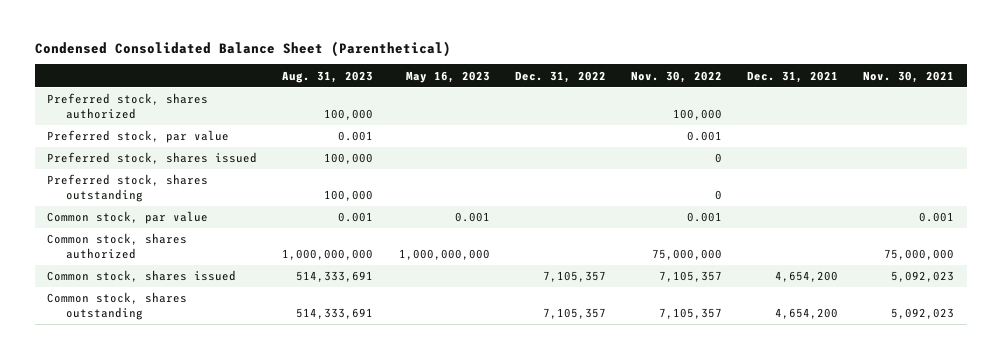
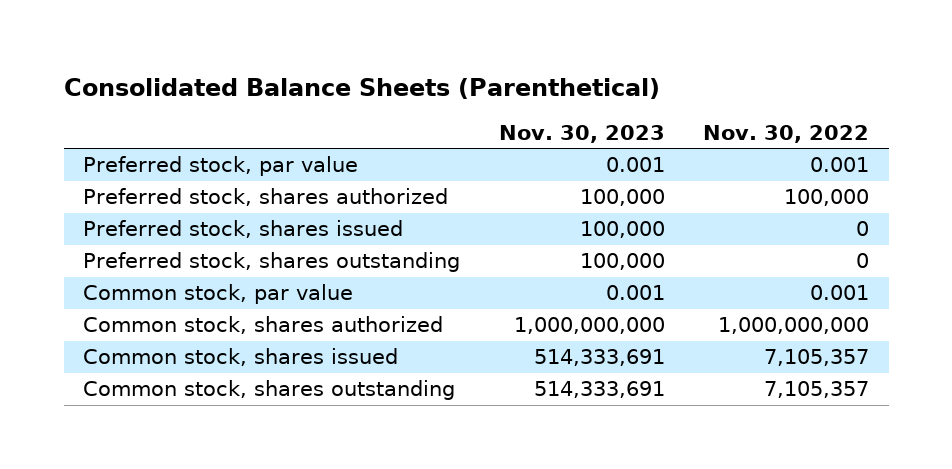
- Condensed Consolidated Balance Sheet (Parenthetical)
+ Consolidated Balance Sheets (Parenthetical)
- | Aug. 31, 2023 | May 16, 2023 | Dec. 31, 2022 | Nov. 30, 2022 | Dec. 31, 2021 | Nov. 30, 2021
+ | Nov. 30, 2023 | Nov. 30, 2022
moved down: Preferred stock, shares authorized | 100,000 | 100,000
- Common stock, shares authorized | 1,000,000,000 | 1,000,000,000 | | 75,000,000 | | 75,000,000
+ Common stock, shares authorized | 1,000,000,000 | 1,000,000,000

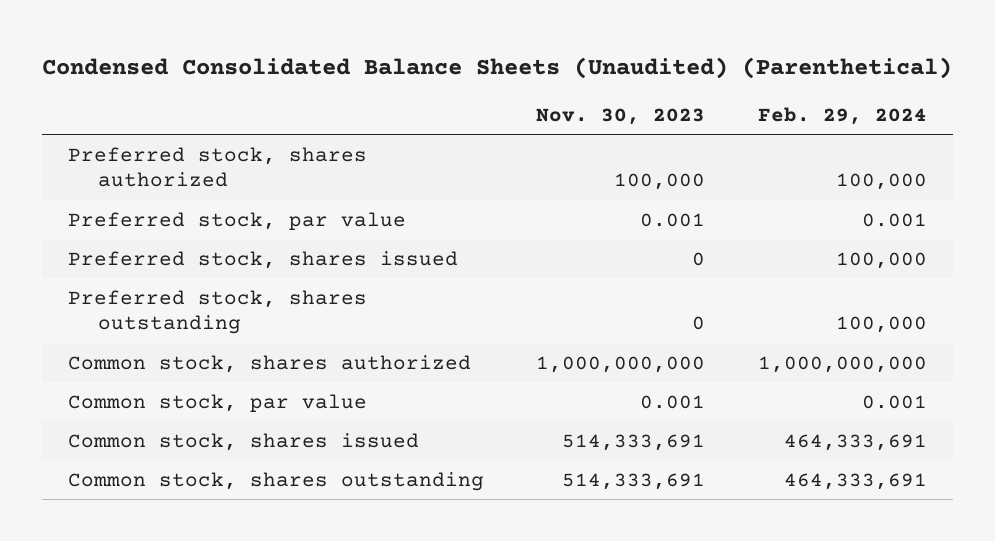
- Consolidated Balance Sheets (Parenthetical)
+ Condensed Consolidated Balance Sheets (Unaudited) (Parenthetical)
- | Nov. 30, 2023 | Nov. 30, 2022
+ | Nov. 30, 2023 | Feb. 29, 2024
- Preferred stock, shares issued | 100,000 | 0
- Preferred stock, shares outstanding | 100,000 | 0
moved down: Preferred stock, par value | 0.001 | 0.001
+ Preferred stock, shares issued | 0 | 100,000
+ Preferred stock, shares outstanding | 0 | 100,000
moved down: Common stock, par value | 0.001 | 0.001

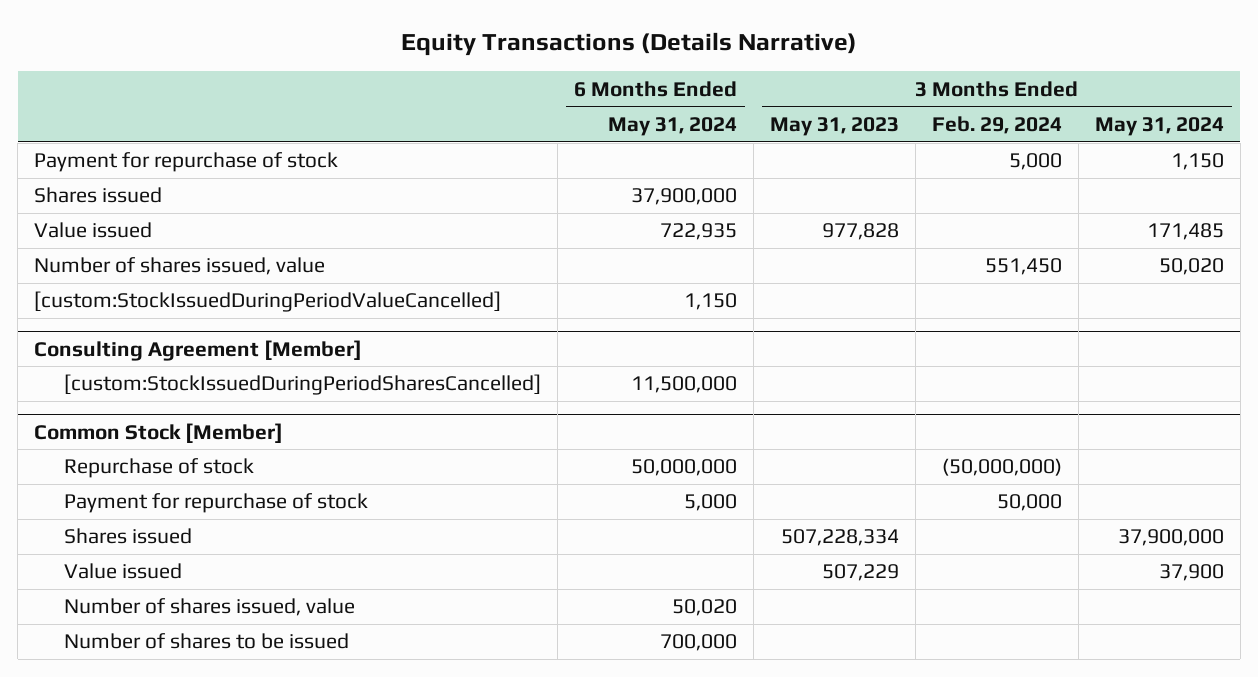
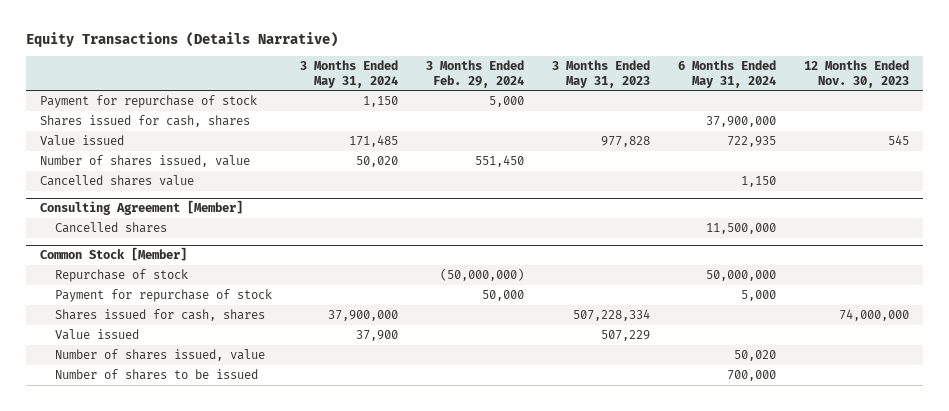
- | 6 Months Ended May 31, 2024 | 3 Months Ended May 31, 2023 | 3 Months Ended Feb. 29, 2024 | 3 Months Ended May 31, 2024
+ | 3 Months Ended May 31, 2024 | 3 Months Ended Feb. 29, 2024 | 3 Months Ended May 31, 2023 | 6 Months Ended May 31, 2024 | 12 Months Ended Nov. 30, 2023
- Shares issued | 37,900,000 | | |
+ Shares issued for cash, shares | | | | 37,900,000 |
- [custom:StockIssuedDuringPeriodValueCancelled] | 1,150 | | |
+ Cancelled shares value | | | | 1,150 |
@ Consulting Agreement [Member]
- [custom:StockIssuedDuringPeriodSharesCancelled] | 11,500,000 | | |
+ Cancelled shares | | | | 11,500,000 |
@ Common Stock [Member]
- Shares issued | | 507,228,334 | | 37,900,000
+ Shares issued for cash, shares | 37,900,000 | | 507,228,334 | | 74,000,000

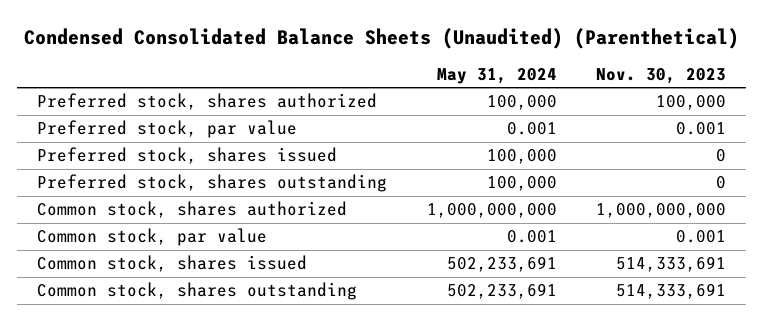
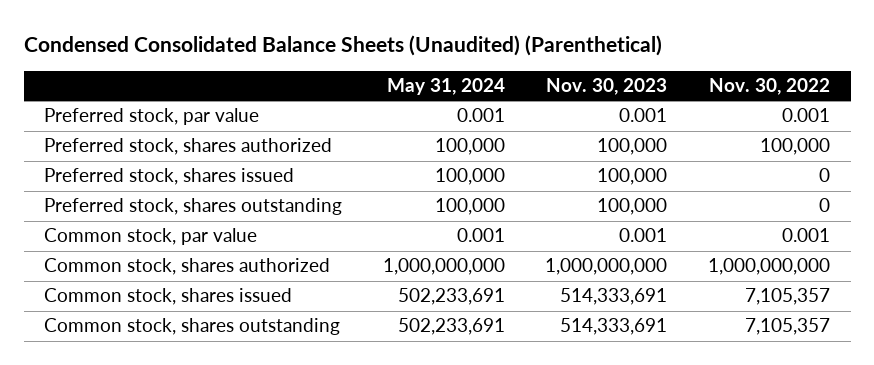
- | May 31, 2024 | Nov. 30, 2023
+ | May 31, 2024 | Nov. 30, 2023 | Nov. 30, 2022
- Preferred stock, shares issued | 100,000 | 0
- Preferred stock, shares outstanding | 100,000 | 0
moved down: Preferred stock, shares authorized | 100,000 | 100,000 | 100,000
+ Preferred stock, shares issued | 100,000 | 100,000 | 0
+ Preferred stock, shares outstanding | 100,000 | 100,000 | 0
moved down: Common stock, shares authorized | 1,000,000,000 | 1,000,000,000 | 1,000,000,000

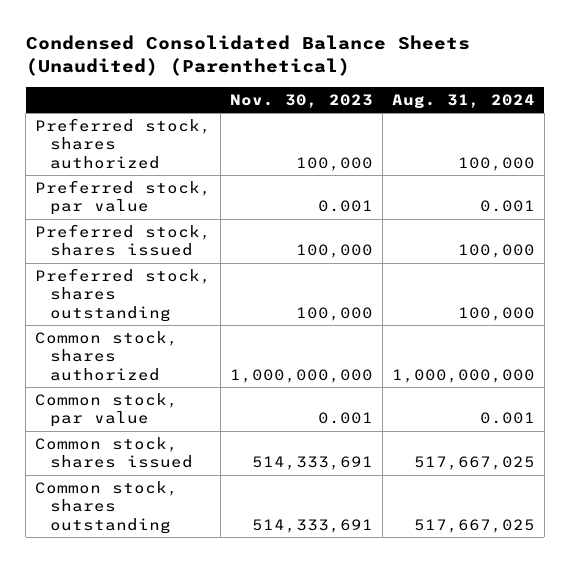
- | May 31, 2024 | Nov. 30, 2023 | Nov. 30, 2022
+ | Nov. 30, 2023 | Aug. 31, 2024
moved down: Preferred stock, par value | 0.001 | 0.001
moved down: Common stock, par value | 0.001 | 0.001

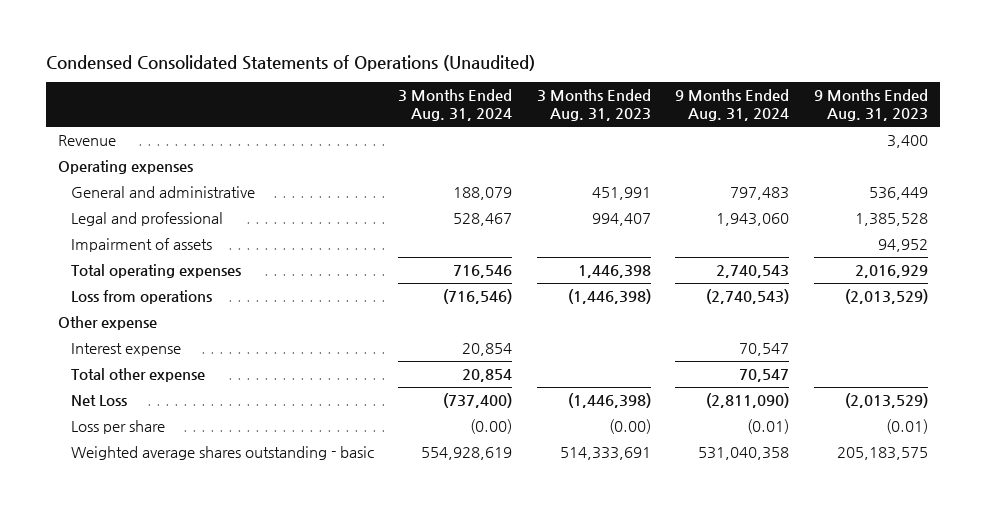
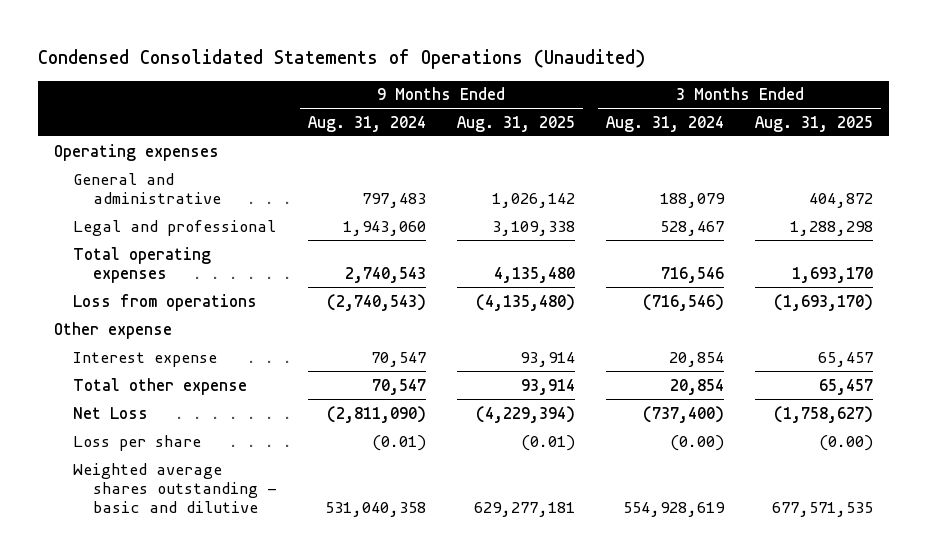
- | 3 Months Ended Aug. 31, 2024 | 3 Months Ended Aug. 31, 2023 | 9 Months Ended Aug. 31, 2024 | 9 Months Ended Aug. 31, 2023
+ | 9 Months Ended Aug. 31, 2024 | 9 Months Ended Aug. 31, 2025 | 3 Months Ended Aug. 31, 2024 | 3 Months Ended Aug. 31, 2025
- Revenue | | | | 3,400
- Impairment of assets | | | | 94,952
- Weighted average shares outstanding - basic | 554,928,619 | 514,333,691 | 531,040,358 | 205,183,575
+ Weighted average shares outstanding - basic and dilutive | 531,040,358 | 629,277,181 | 554,928,619 | 677,571,535

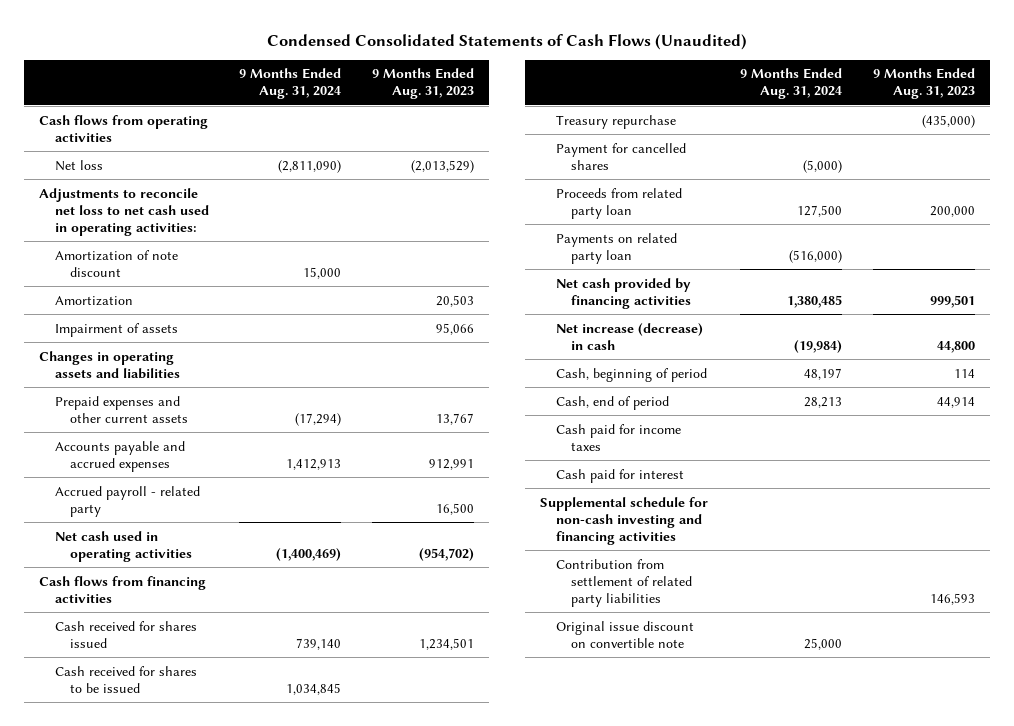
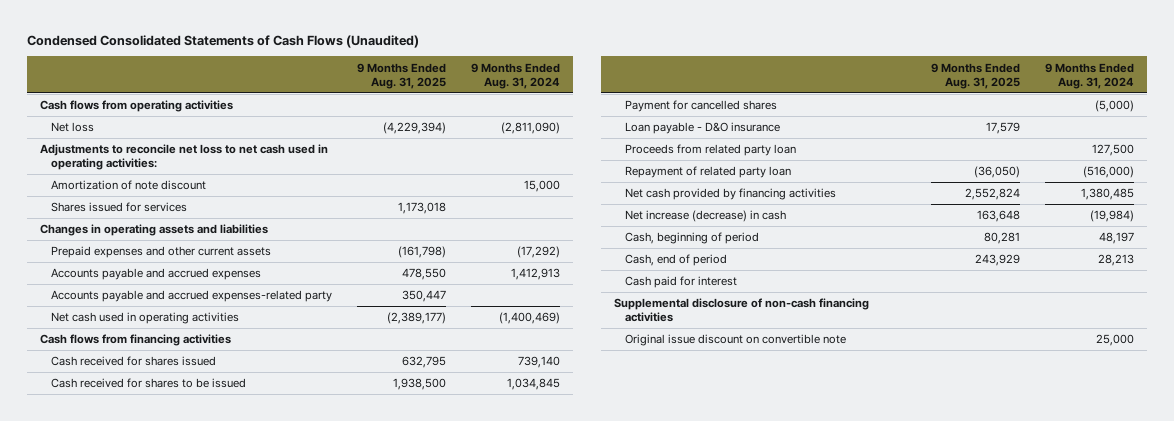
- | 9 Months Ended Aug. 31, 2024 | 9 Months Ended Aug. 31, 2023
+ | 9 Months Ended Aug. 31, 2025 | 9 Months Ended Aug. 31, 2024
- Amortization | | 20,503
- Impairment of assets | | 95,066
+ Shares issued for services | 1,173,018 |
- Prepaid expenses and other current assets | (17,294) | 13,767
+ Prepaid expenses and other current assets | (161,798) | (17,292)
- Accrued payroll - related party | | 16,500
+ Accounts payable and accrued expenses-related party | 350,447 |
- Treasury repurchase | | (435,000)
+ Loan payable - D&O insurance | 17,579 |
- Payments on related party loan | (516,000) |
+ Repayment of related party loan | (36,050) | (516,000)
- Cash paid for income taxes
- Supplemental schedule for non-cash investing and financing activities
- Contribution from settlement of related party liabilities | | 146,593
+ Supplemental disclosure of non-cash financing activities

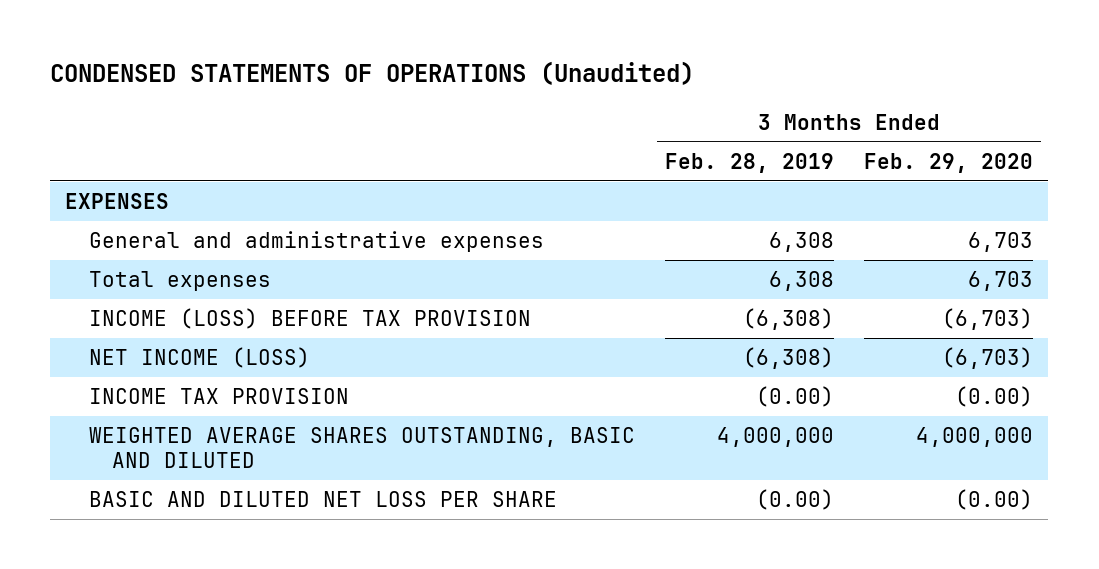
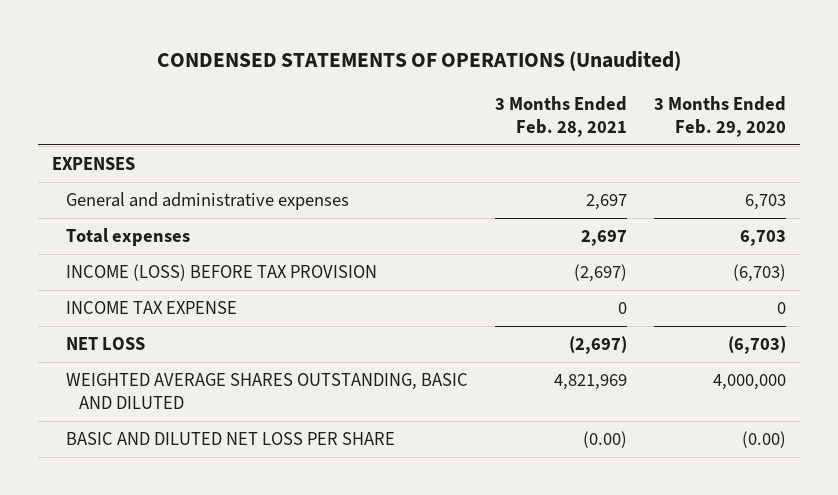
- | 3 Months Ended Feb. 28, 2019 | 3 Months Ended Feb. 29, 2020
+ | 3 Months Ended Feb. 28, 2021 | 3 Months Ended Feb. 29, 2020
- NET INCOME (LOSS) | (6,308) | (6,703)
- INCOME TAX PROVISION | (0.00) | (0.00)
+ INCOME TAX EXPENSE | 0 | 0
+ NET LOSS | (2,697) | (6,703)

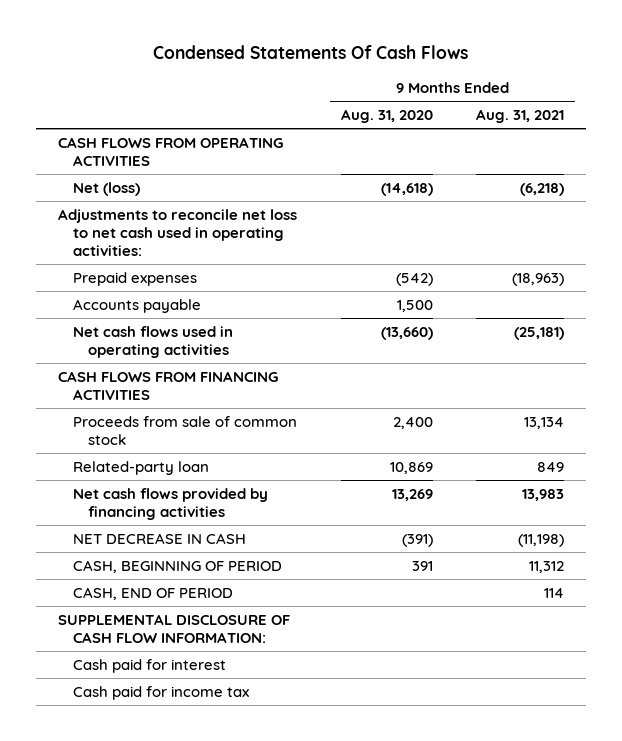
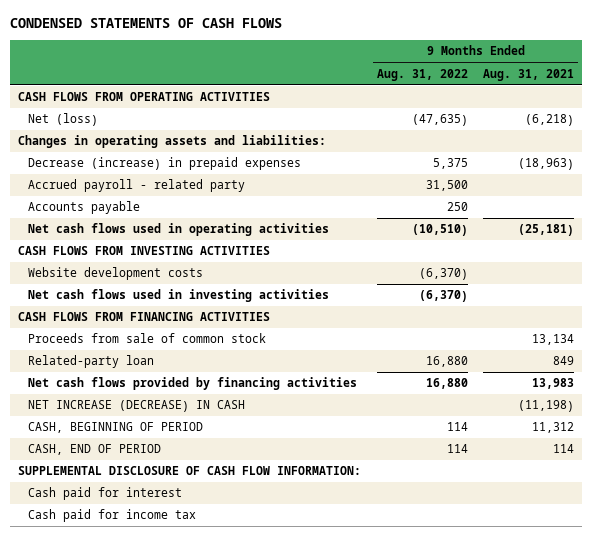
- Condensed Statements Of Cash Flows
+ CONDENSED STATEMENTS OF CASH FLOWS
- | 9 Months Ended Aug. 31, 2020 | 9 Months Ended Aug. 31, 2021
+ | 9 Months Ended Aug. 31, 2022 | 9 Months Ended Aug. 31, 2021
- Adjustments to reconcile net loss to net cash used in operating activities:
- Prepaid expenses | (542) | (18,963)
+ Changes in operating assets and liabilities:
+ Decrease (increase) in prepaid expenses | 5,375 | (18,963)
+ Accrued payroll - related party | 31,500 |
+ CASH FLOWS FROM INVESTING ACTIVITIES
+ Website development costs | (6,370) |
+ Net cash flows used in investing activities | (6,370) |
- NET DECREASE IN CASH | (391) | (11,198)
+ NET INCREASE (DECREASE) IN CASH | | (11,198)

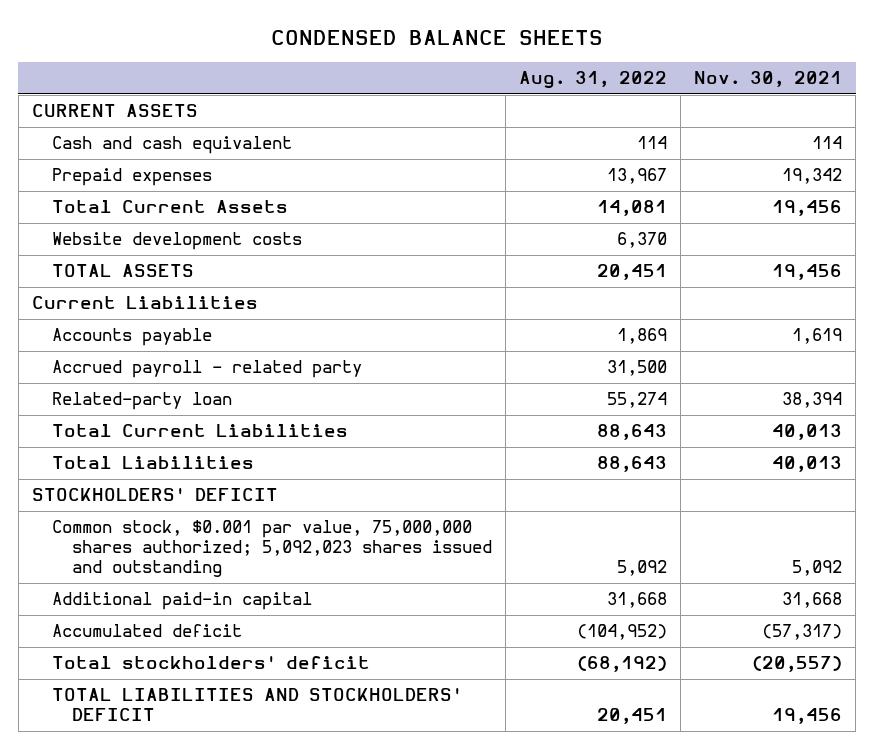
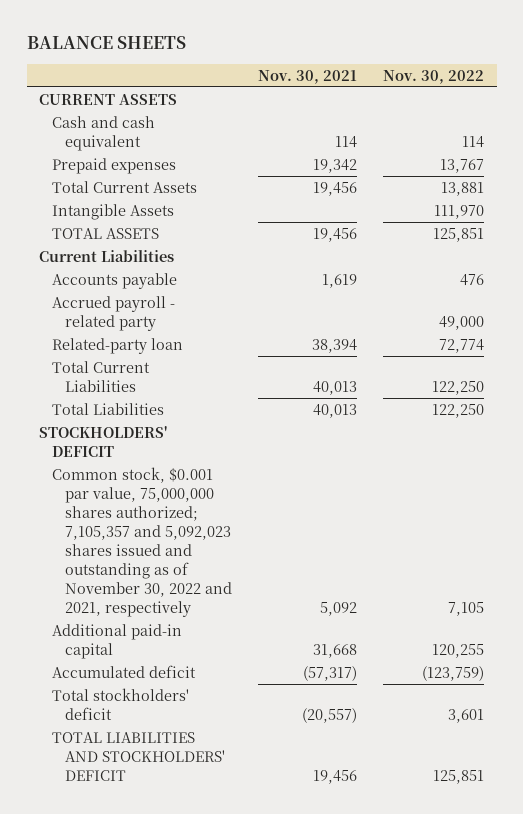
- CONDENSED BALANCE SHEETS
+ BALANCE SHEETS
- | Aug. 31, 2022 | Nov. 30, 2021
+ | Nov. 30, 2021 | Nov. 30, 2022
- Website development costs | 6,370 |
+ Intangible Assets | | 111,970
- Common stock, $0.001 par value, 75,000,000 shares authorized; 5,092,023 shares issued and outstanding | 5,092 | 5,092
+ Common stock, $0.001 par value, 75,000,000 shares authorized; 7,105,357 and 5,092,023 shares issued and outstanding as of November 30, 2022 and 2021, respectively | 5,092 | 7,105

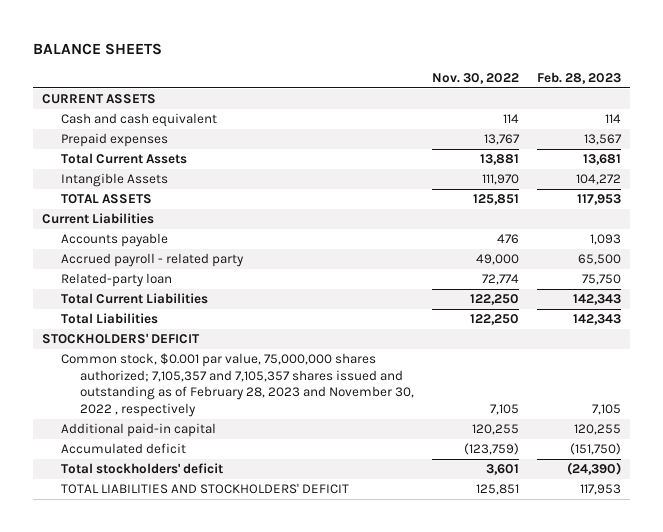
- | Nov. 30, 2021 | Nov. 30, 2022
+ | Nov. 30, 2022 | Feb. 28, 2023
- Common stock, $0.001 par value, 75,000,000 shares authorized; 7,105,357 and 5,092,023 shares issued and outstanding as of November 30, 2022 and 2021, respectively | 5,092 | 7,105
+ Common stock, $0.001 par value, 75,000,000 shares authorized; 7,105,357 and 7,105,357 shares issued and outstanding as of February 28, 2023 and November 30, 2022 , respectively | 7,105 | 7,105

